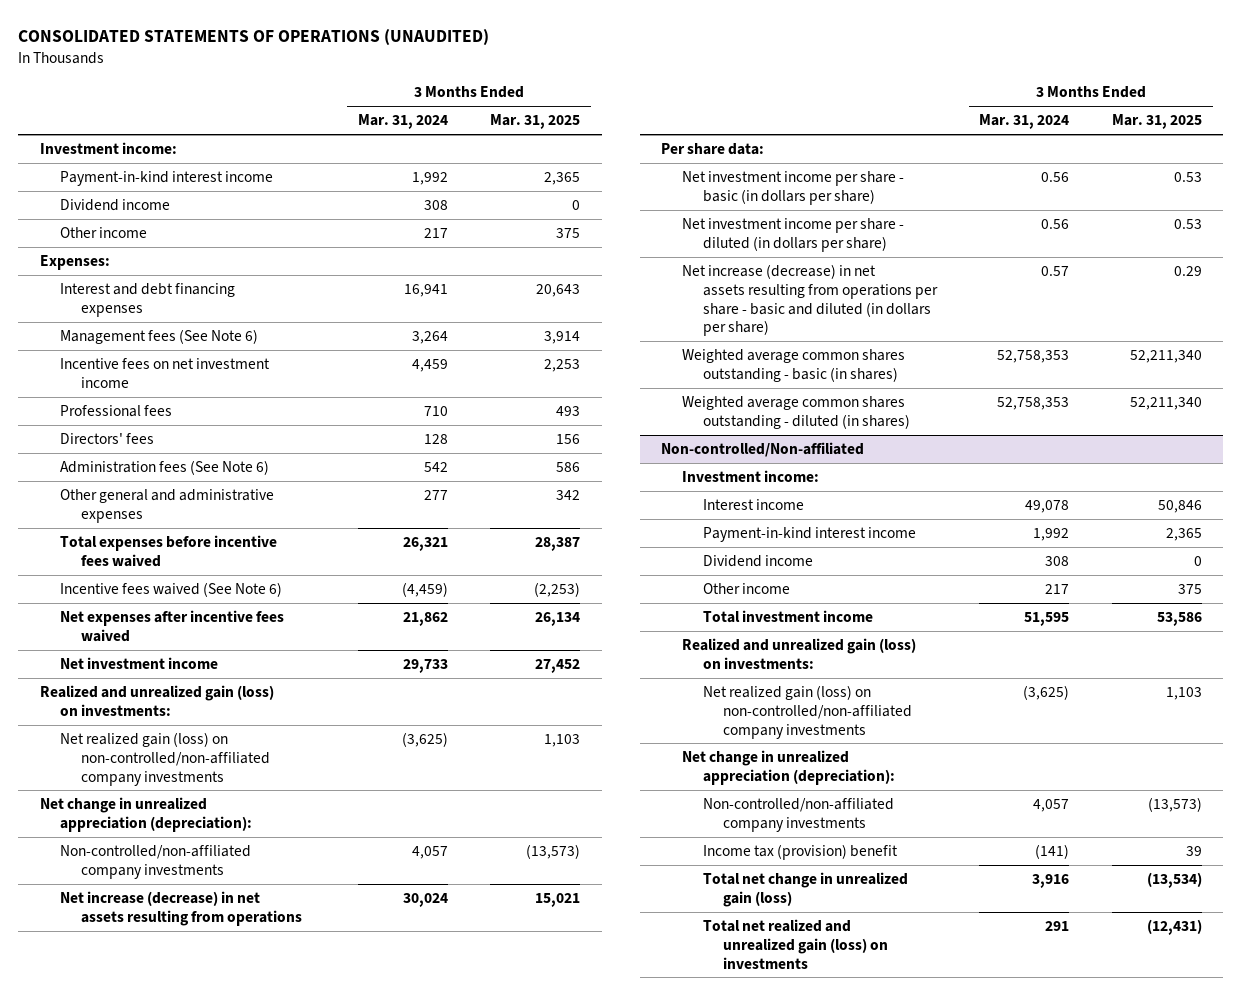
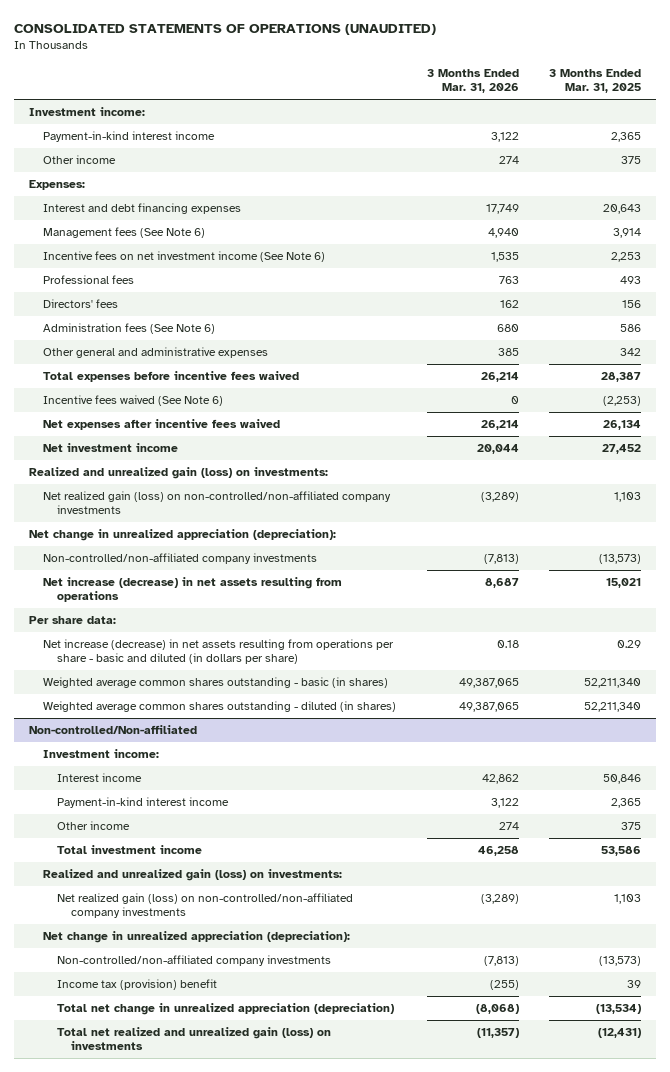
- | 3 Months Ended Mar. 31, 2024 | 3 Months Ended Mar. 31, 2025
+ | 3 Months Ended Mar. 31, 2026 | 3 Months Ended Mar. 31, 2025
- Dividend income | 308 | 0
- Incentive fees on net investment income | 4,459 | 2,253
+ Incentive fees on net investment income (See Note 6) | 1,535 | 2,253
- Net investment income per share - basic (in dollars per share) | 0.56 | 0.53
- Net investment income per share - diluted (in dollars per share) | 0.56 | 0.53
@ Non-controlled/Non-affiliated
- Dividend income | 308 | 0
- Total net change in unrealized gain (loss) | 3,916 | (13,534)
+ Total net change in unrealized appreciation (depreciation) | (8,068) | (13,534)

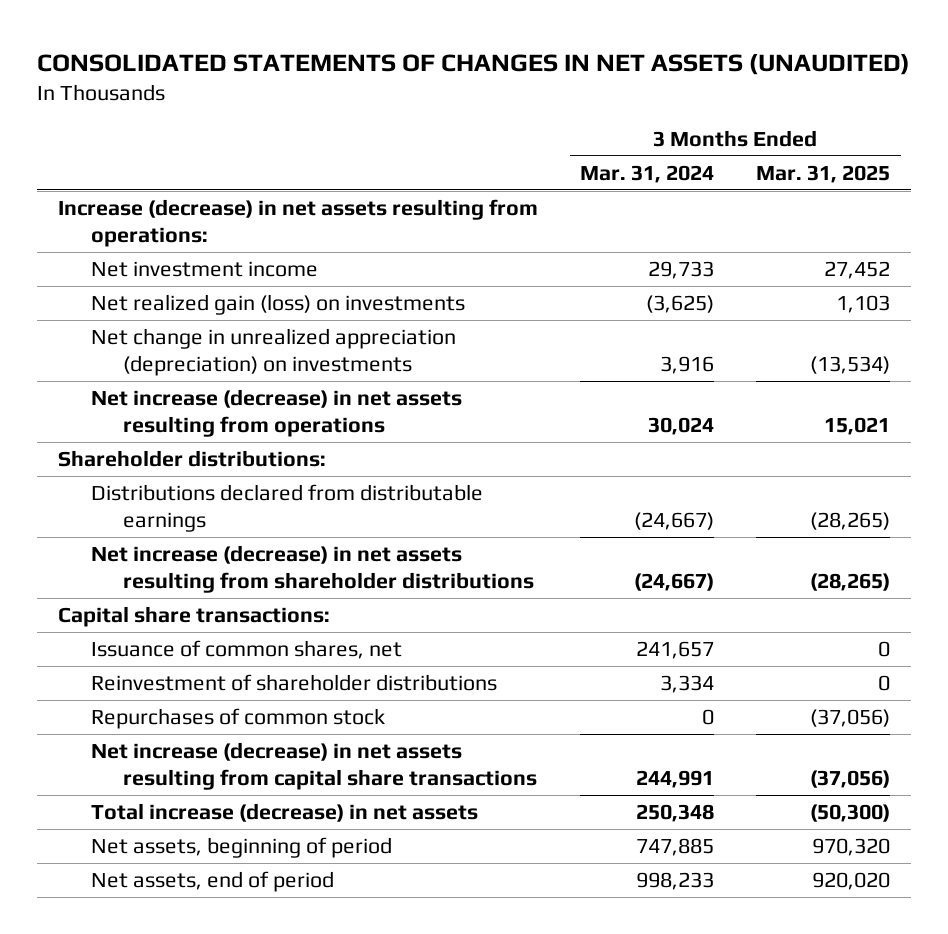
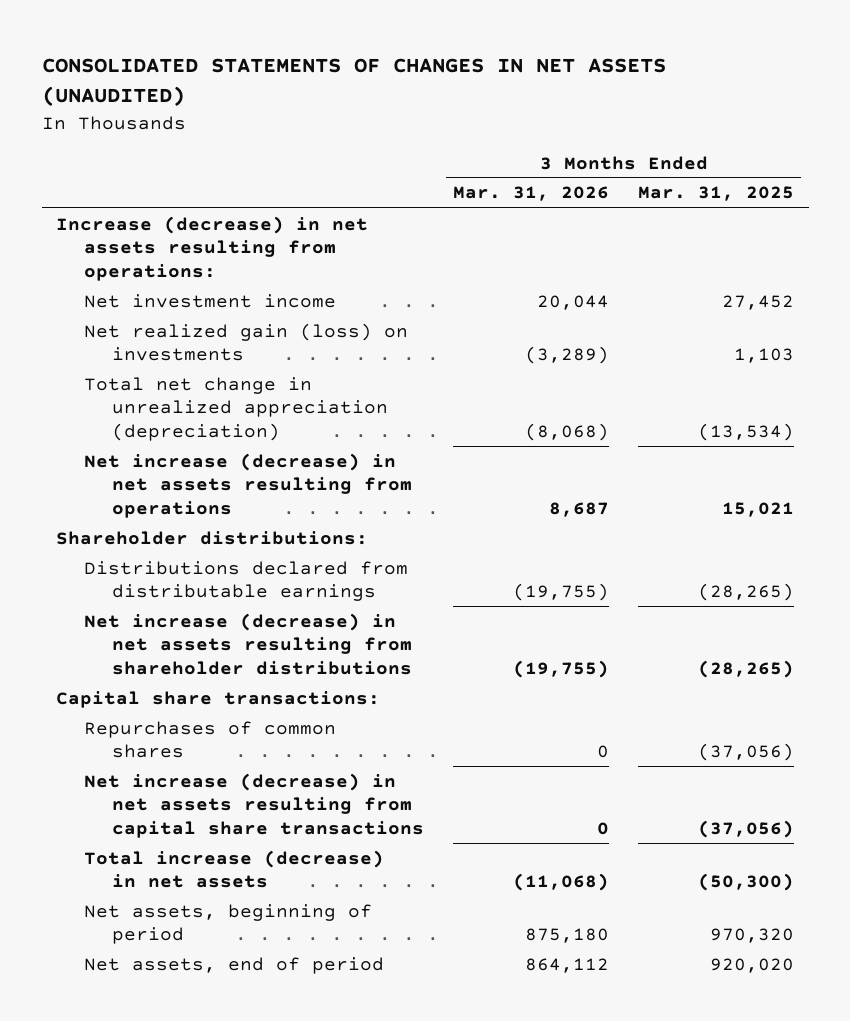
- | 3 Months Ended Mar. 31, 2024 | 3 Months Ended Mar. 31, 2025
+ | 3 Months Ended Mar. 31, 2026 | 3 Months Ended Mar. 31, 2025
- Net change in unrealized appreciation (depreciation) on investments | 3,916 | (13,534)
+ Total net change in unrealized appreciation (depreciation) | (8,068) | (13,534)
- Issuance of common shares, net | 241,657 | 0
- Reinvestment of shareholder distributions | 3,334 | 0
- Repurchases of common stock | 0 | (37,056)
+ Repurchases of common shares | 0 | (37,056)

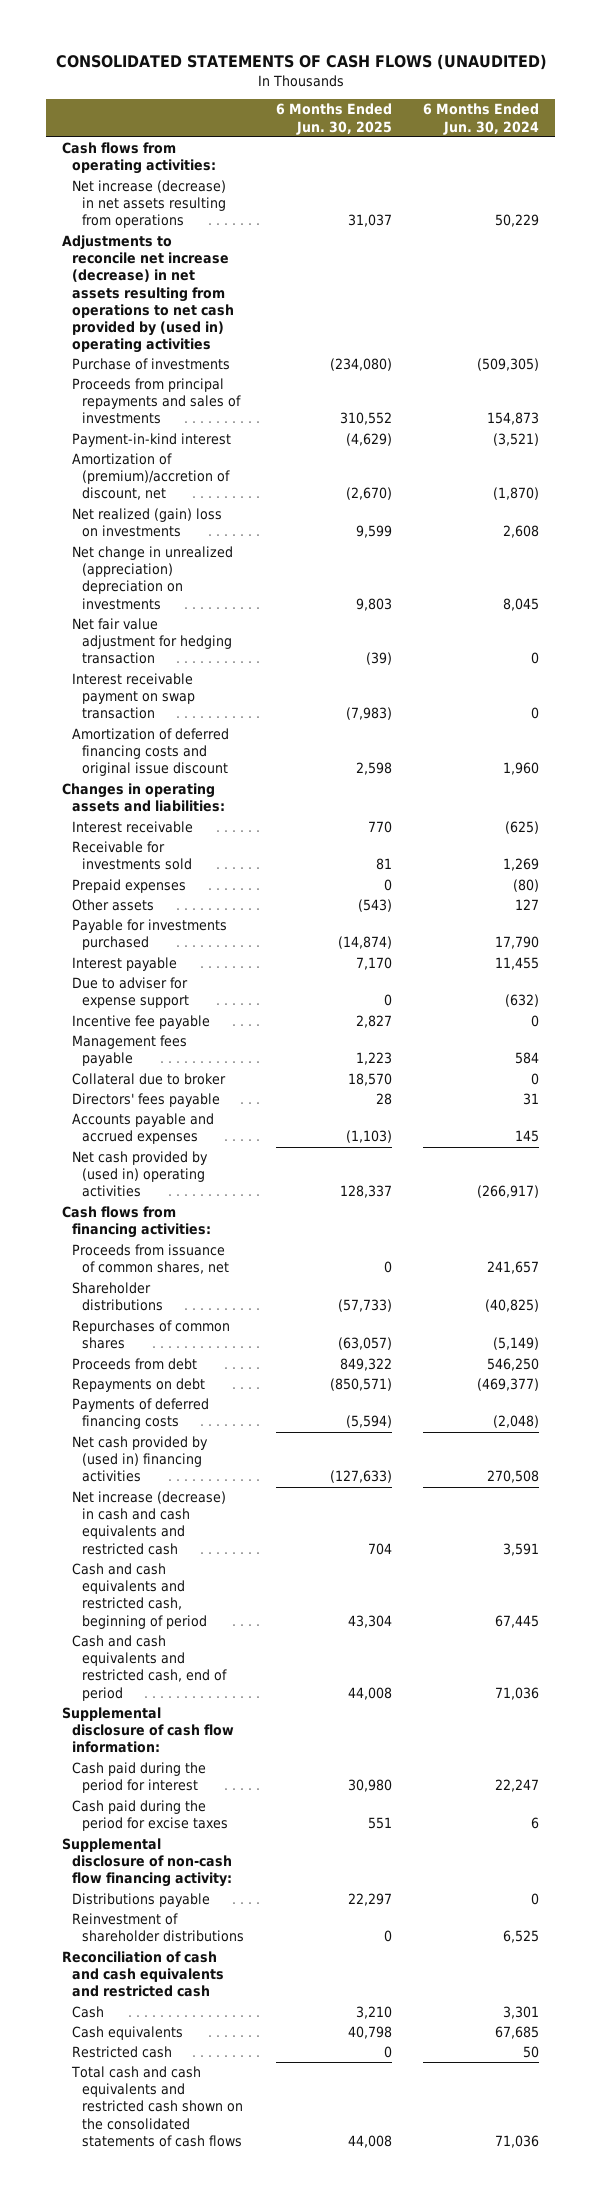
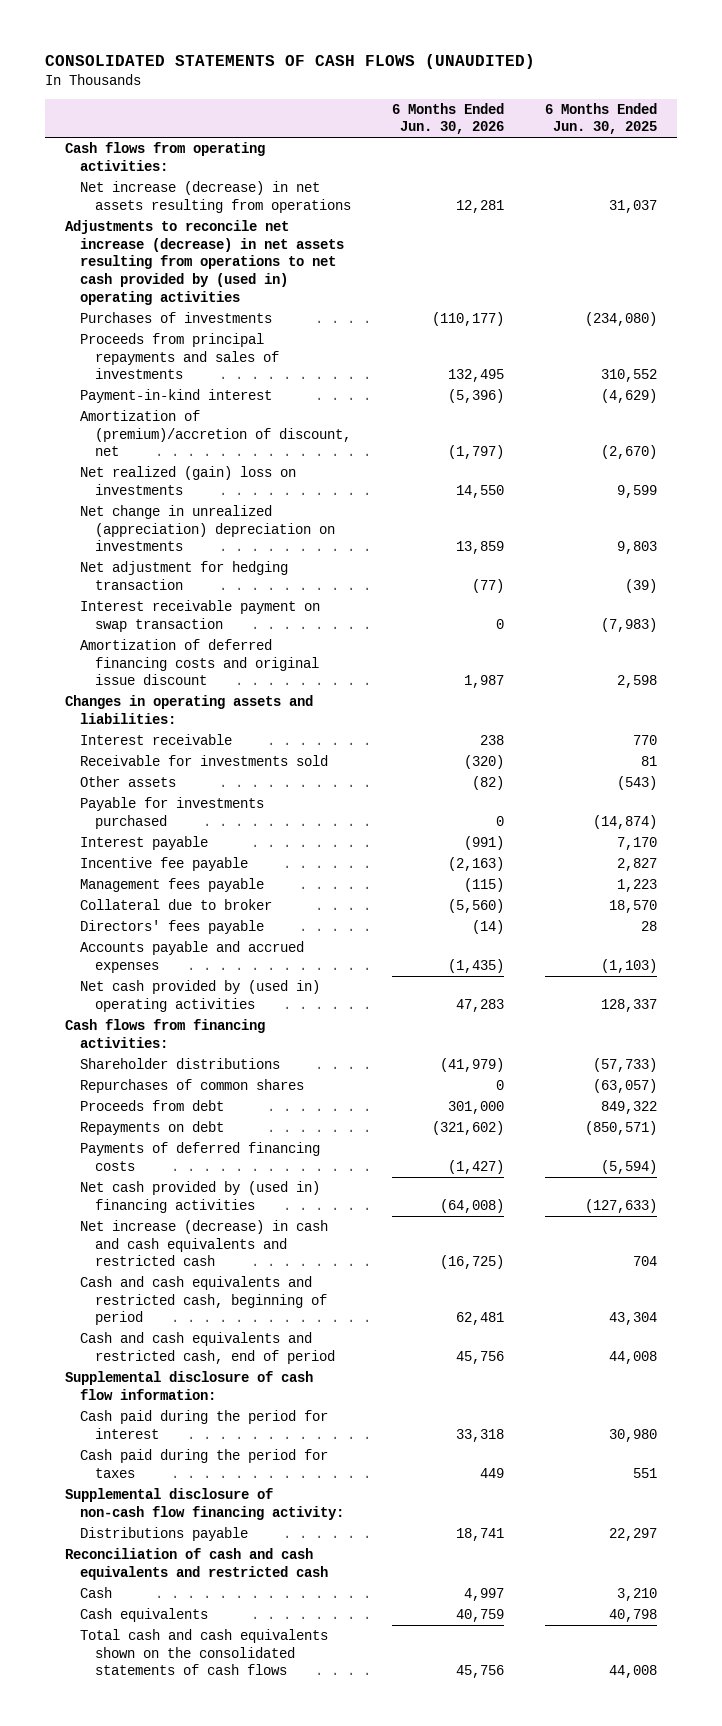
- | 6 Months Ended Jun. 30, 2025 | 6 Months Ended Jun. 30, 2024
+ | 6 Months Ended Jun. 30, 2026 | 6 Months Ended Jun. 30, 2025
- Purchase of investments | (234,080) | (509,305)
+ Purchases of investments | (110,177) | (234,080)
- Net fair value adjustment for hedging transaction | (39) | 0
+ Net adjustment for hedging transaction | (77) | (39)
- Prepaid expenses | 0 | (80)
- Due to adviser for expense support | 0 | (632)
- Proceeds from issuance of common shares, net | 0 | 241,657
- Cash paid during the period for excise taxes | 551 | 6
+ Cash paid during the period for taxes | 449 | 551
- Reinvestment of shareholder distributions | 0 | 6,525
- Restricted cash | 0 | 50
- Total cash and cash equivalents and restricted cash shown on the consolidated statements of cash flows | 44,008 | 71,036
+ Total cash and cash equivalents shown on the consolidated statements of cash flows | 45,756 | 44,008

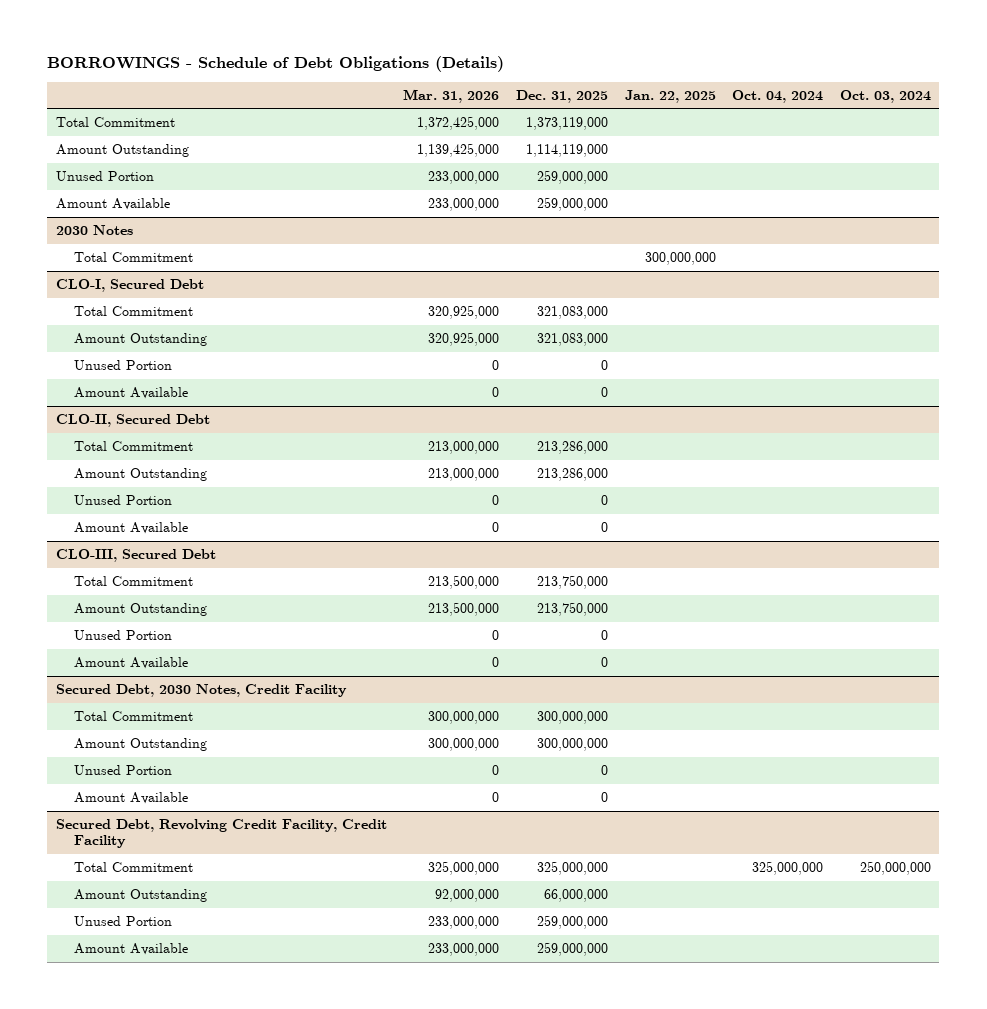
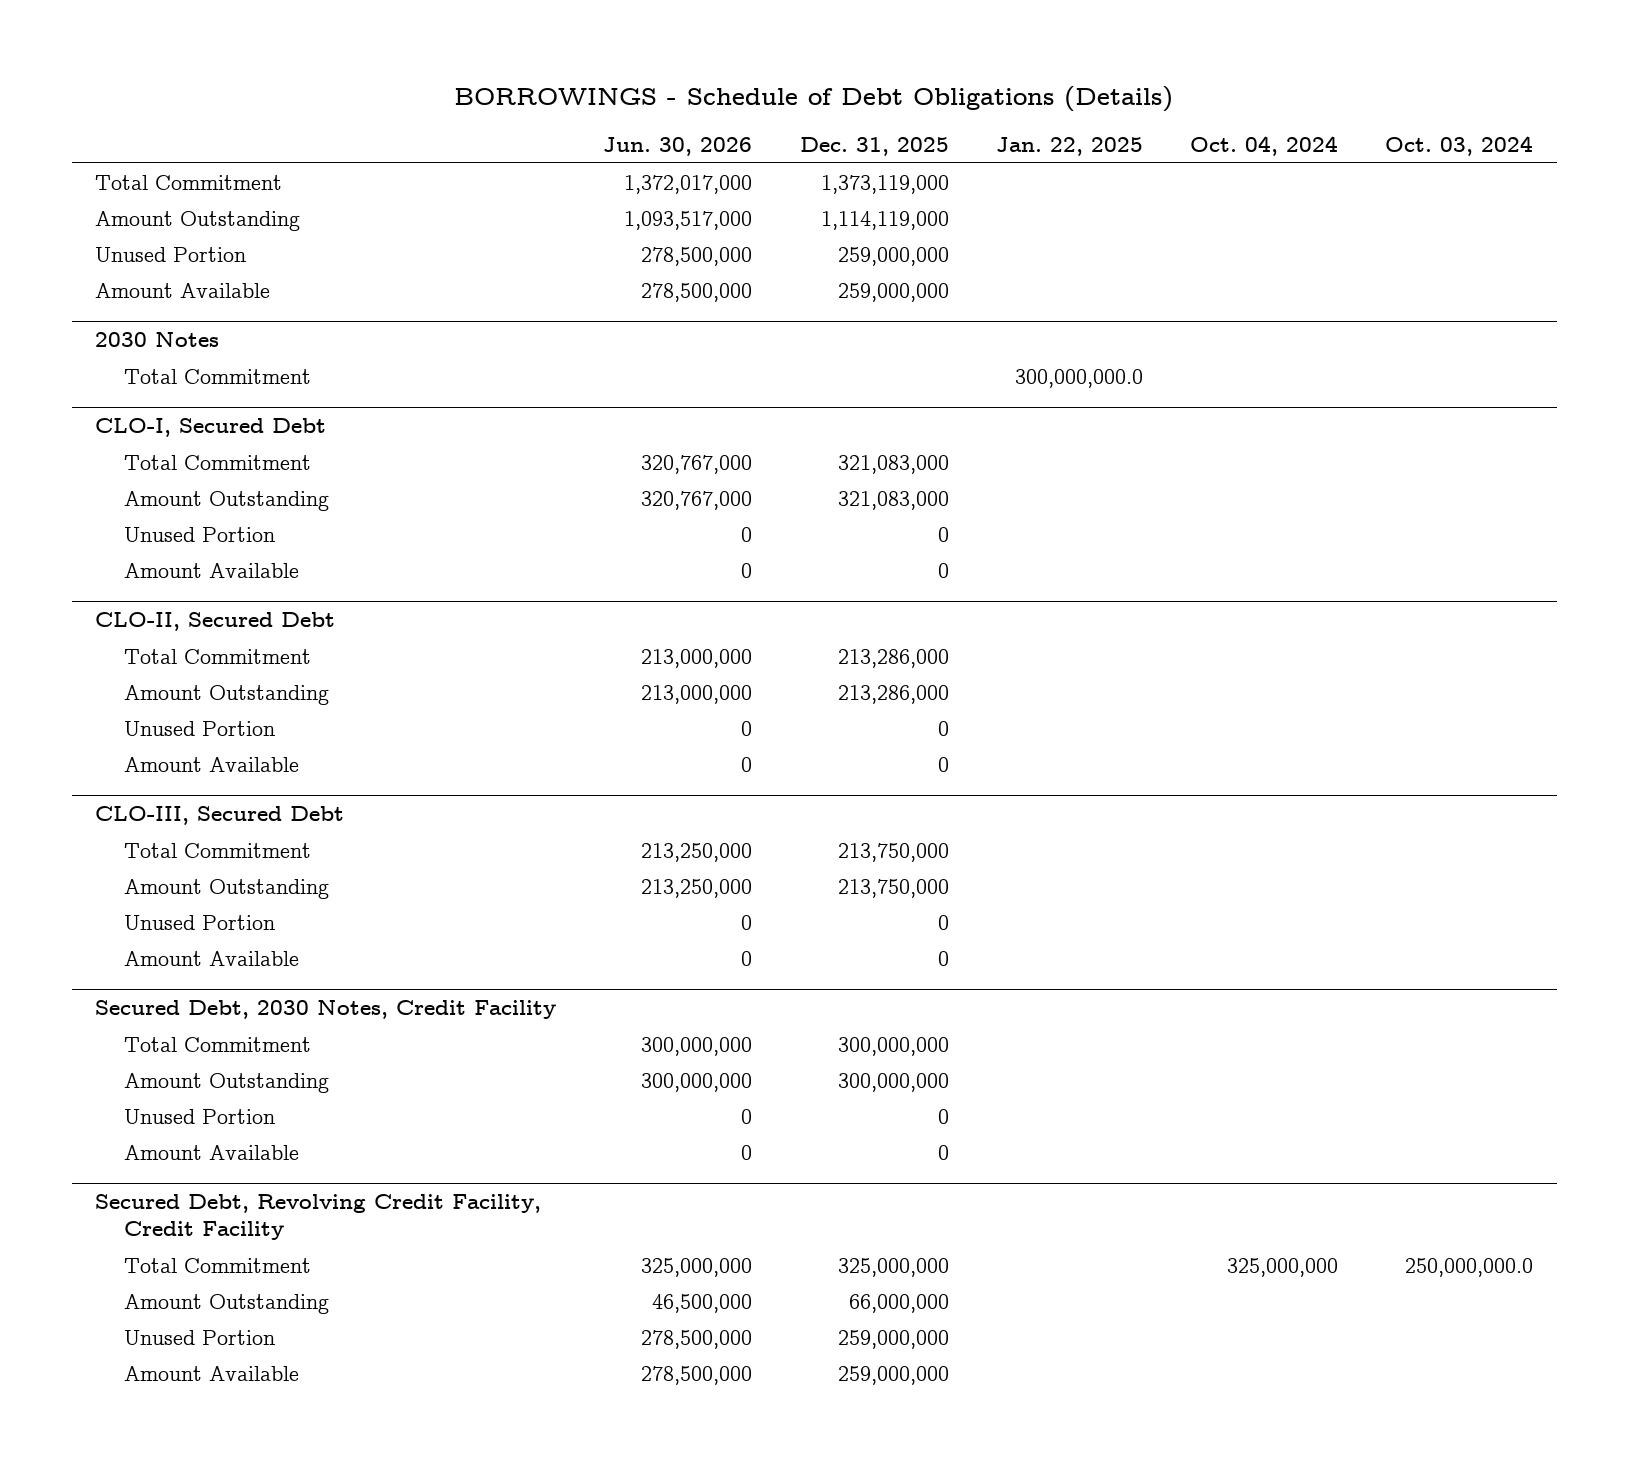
- | Mar. 31, 2026 | Dec. 31, 2025 | Jan. 22, 2025 | Oct. 04, 2024 | Oct. 03, 2024
+ | Jun. 30, 2026 | Dec. 31, 2025 | Jan. 22, 2025 | Oct. 04, 2024 | Oct. 03, 2024
@ 2030 Notes
- Total Commitment | | | 300,000,000 | |
+ Total Commitment | | | 300,000,000.0 | |
@ Secured Debt, Revolving Credit Facility, Credit Facility
- Total Commitment | 325,000,000 | 325,000,000 | | 325,000,000 | 250,000,000
+ Total Commitment | 325,000,000 | 325,000,000 | | 325,000,000 | 250,000,000.0

